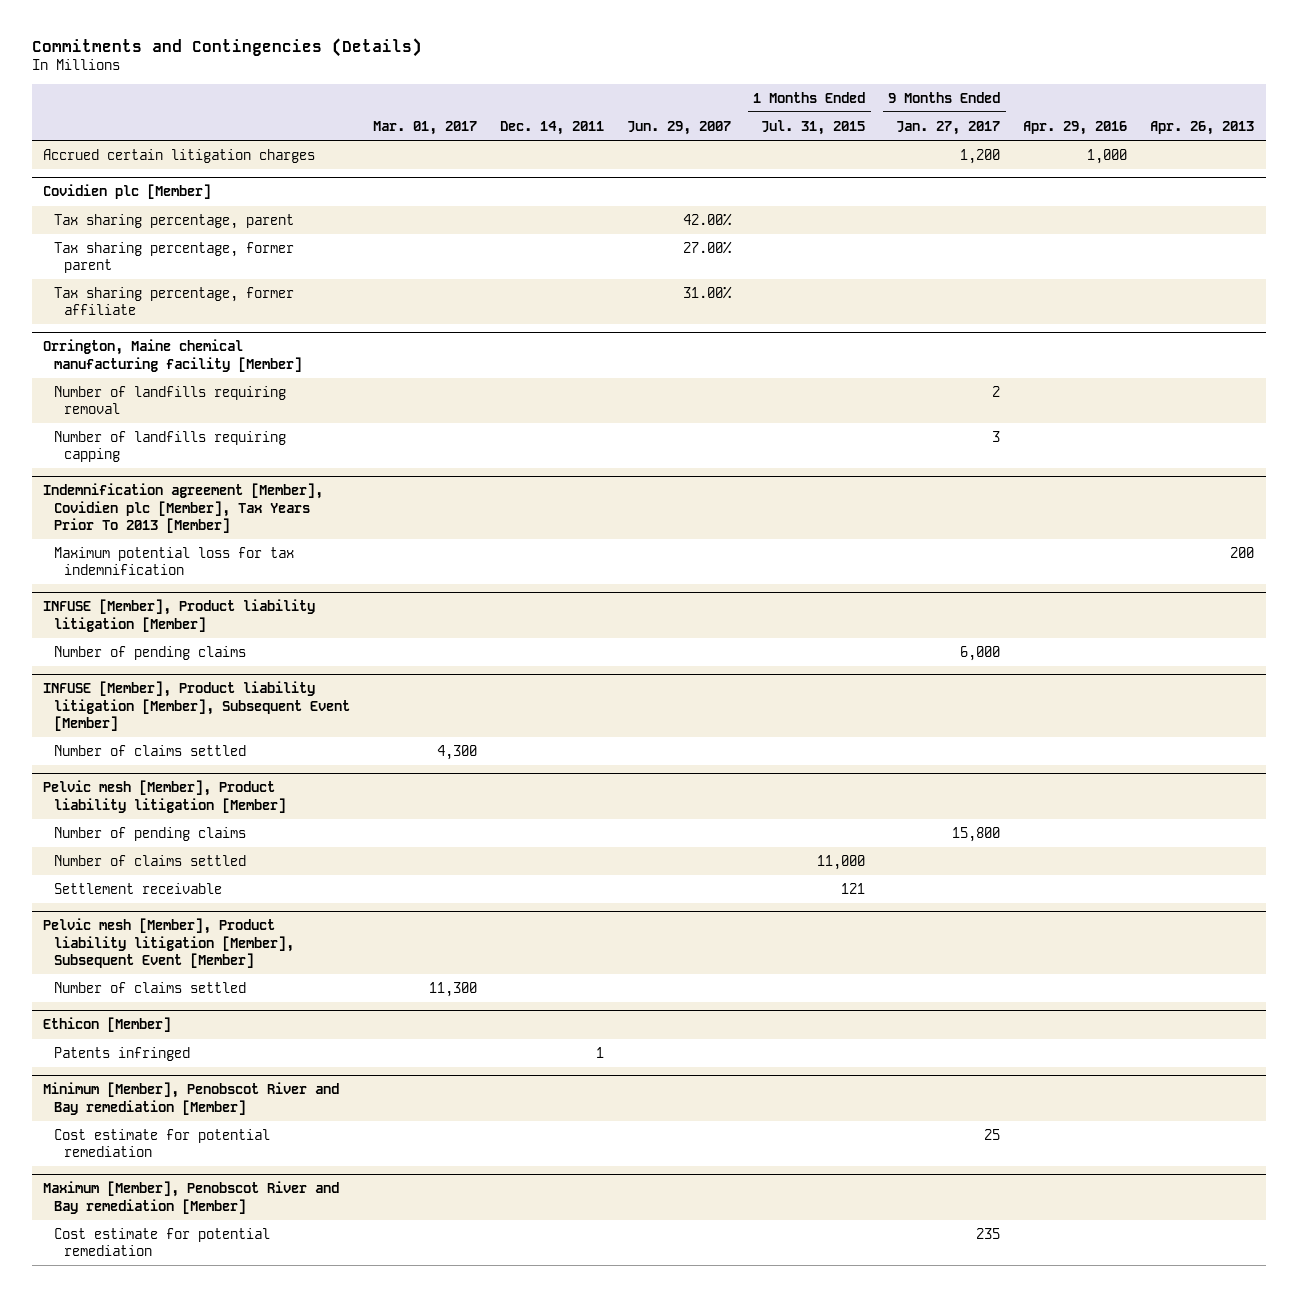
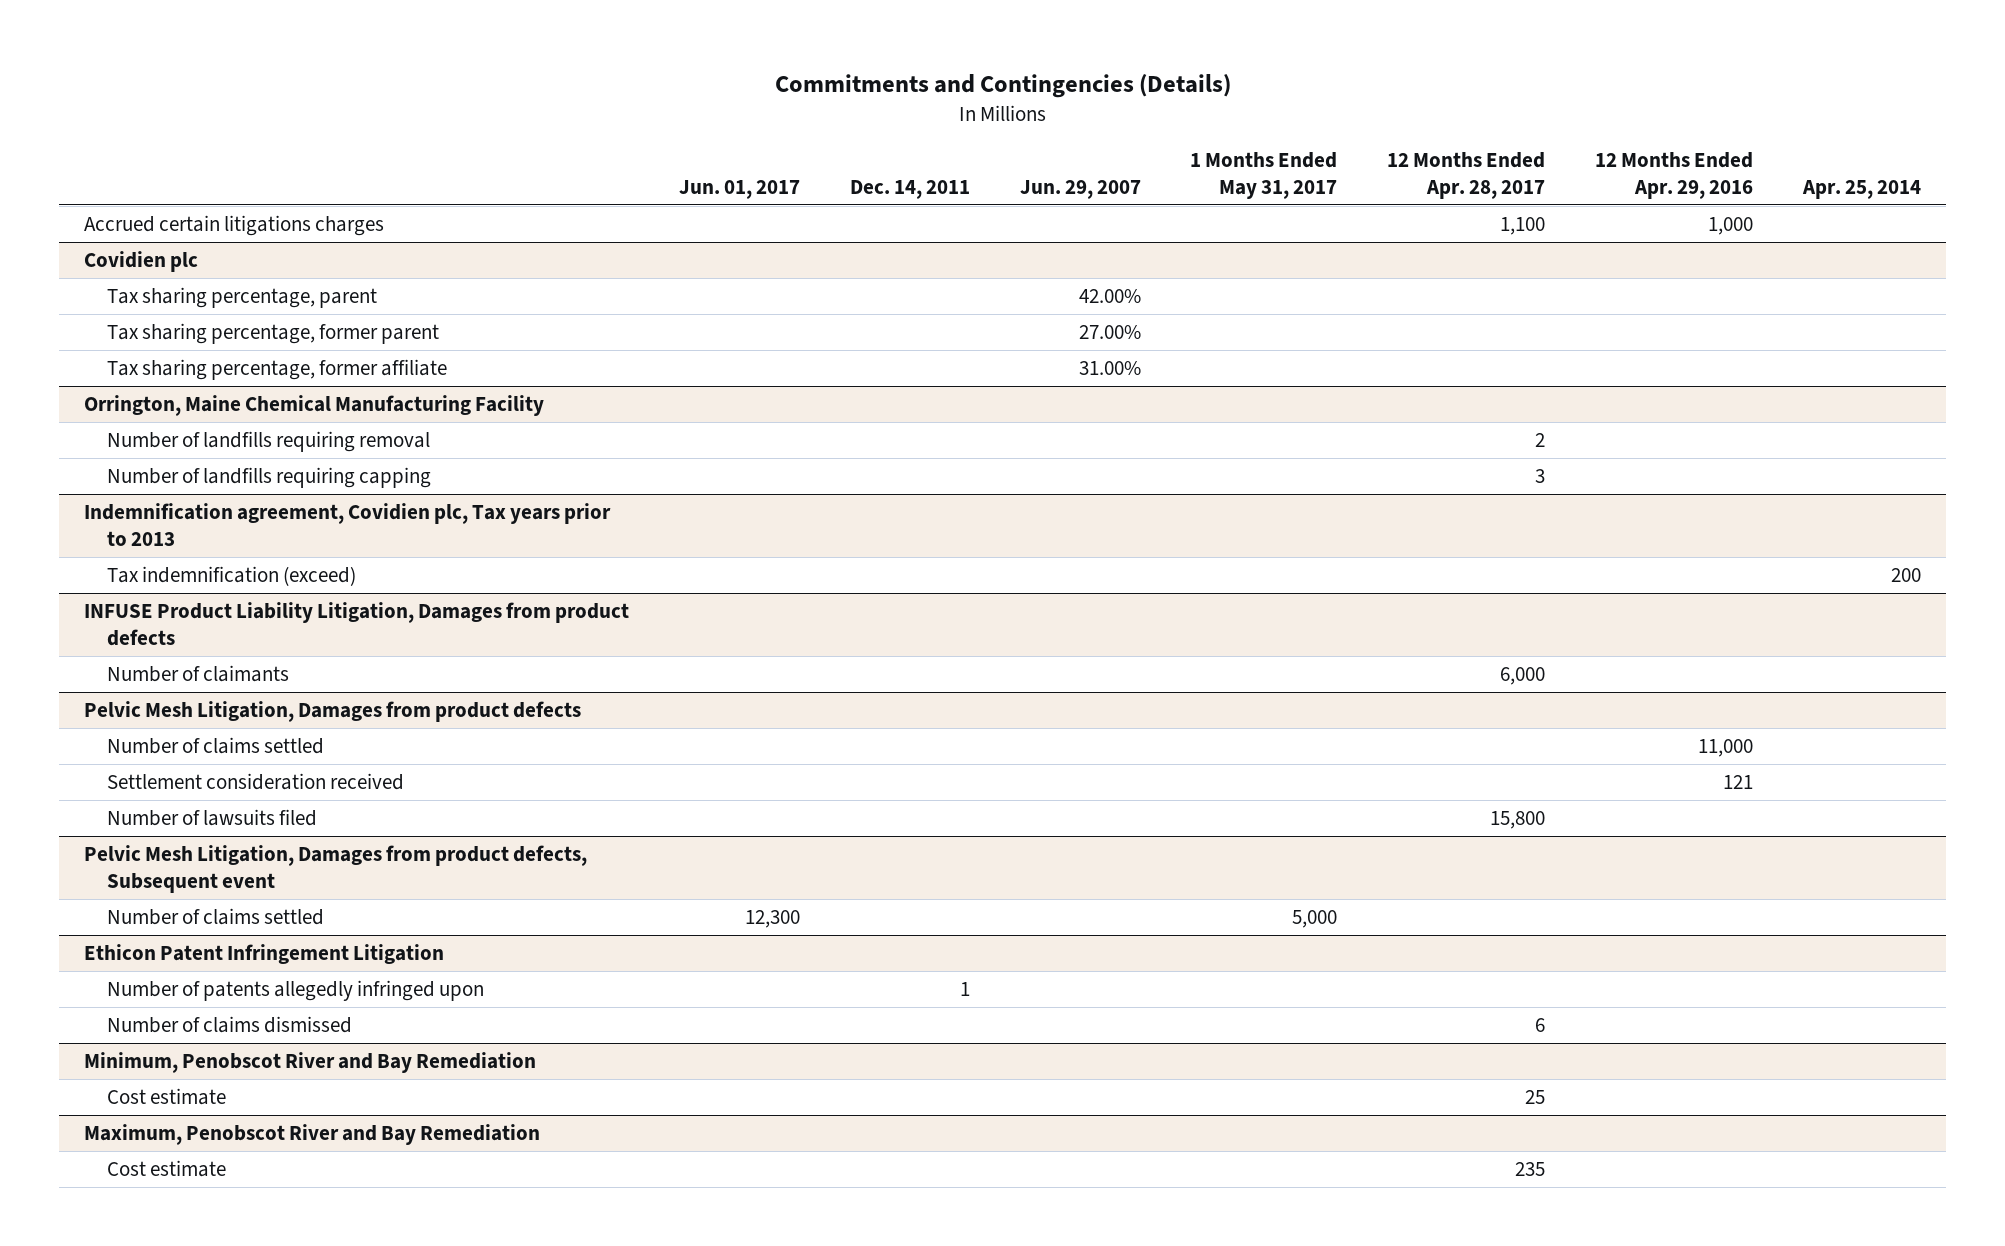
- | Mar. 01, 2017 | Dec. 14, 2011 | Jun. 29, 2007 | 1 Months Ended Jul. 31, 2015 | 9 Months Ended Jan. 27, 2017 | Apr. 29, 2016 | Apr. 26, 2013
+ | Jun. 01, 2017 | Dec. 14, 2011 | Jun. 29, 2007 | 1 Months Ended May 31, 2017 | 12 Months Ended Apr. 28, 2017 | 12 Months Ended Apr. 29, 2016 | Apr. 25, 2014
- Accrued certain litigation charges | | | | | 1,200 | 1,000 |
- Covidien plc [Member]
+ Accrued certain litigations charges | | | | | 1,100 | 1,000 |
+ Covidien plc
- Orrington, Maine chemical manufacturing facility [Member]
+ Orrington, Maine Chemical Manufacturing Facility
- Indemnification agreement [Member], Covidien plc [Member], Tax Years Prior To 2013 [Member]
- Maximum potential loss for tax indemnification | | | | | | | 200
- INFUSE [Member], Product liability litigation [Member]
- Number of pending claims | | | | | 6,000 | |
- INFUSE [Member], Product liability litigation [Member], Subsequent Event [Member]
- Number of claims settled | 4,300 | | | | | |
- Pelvic mesh [Member], Product liability litigation [Member]
- Number of pending claims | | | | | 15,800 | |
+ Indemnification agreement, Covidien plc, Tax years prior to 2013
+ Tax indemnification (exceed) | | | | | | | 200
+ INFUSE Product Liability Litigation, Damages from product defects
+ Number of claimants | | | | | 6,000 | |
+ Pelvic Mesh Litigation, Damages from product defects
- Settlement receivable | | | | 121 | | |
- Pelvic mesh [Member], Product liability litigation [Member], Subsequent Event [Member]
+ Settlement consideration received | | | | | | 121 |
+ Number of lawsuits filed | | | | | 15,800 | |
+ Pelvic Mesh Litigation, Damages from product defects, Subsequent event
- Ethicon [Member]
- Patents infringed | | 1 | | | | |
- Minimum [Member], Penobscot River and Bay remediation [Member]
- Cost estimate for potential remediation | | | | | 25 | |
- Maximum [Member], Penobscot River and Bay remediation [Member]
- Cost estimate for potential remediation | | | | | 235 | |
+ Ethicon Patent Infringement Litigation
+ Number of patents allegedly infringed upon | | 1 | | | | |
+ Number of claims dismissed | | | | | 6 | |
+ Minimum, Penobscot River and Bay Remediation
+ Cost estimate | | | | | 25 | |
+ Maximum, Penobscot River and Bay Remediation
+ Cost estimate | | | | | 235 | |

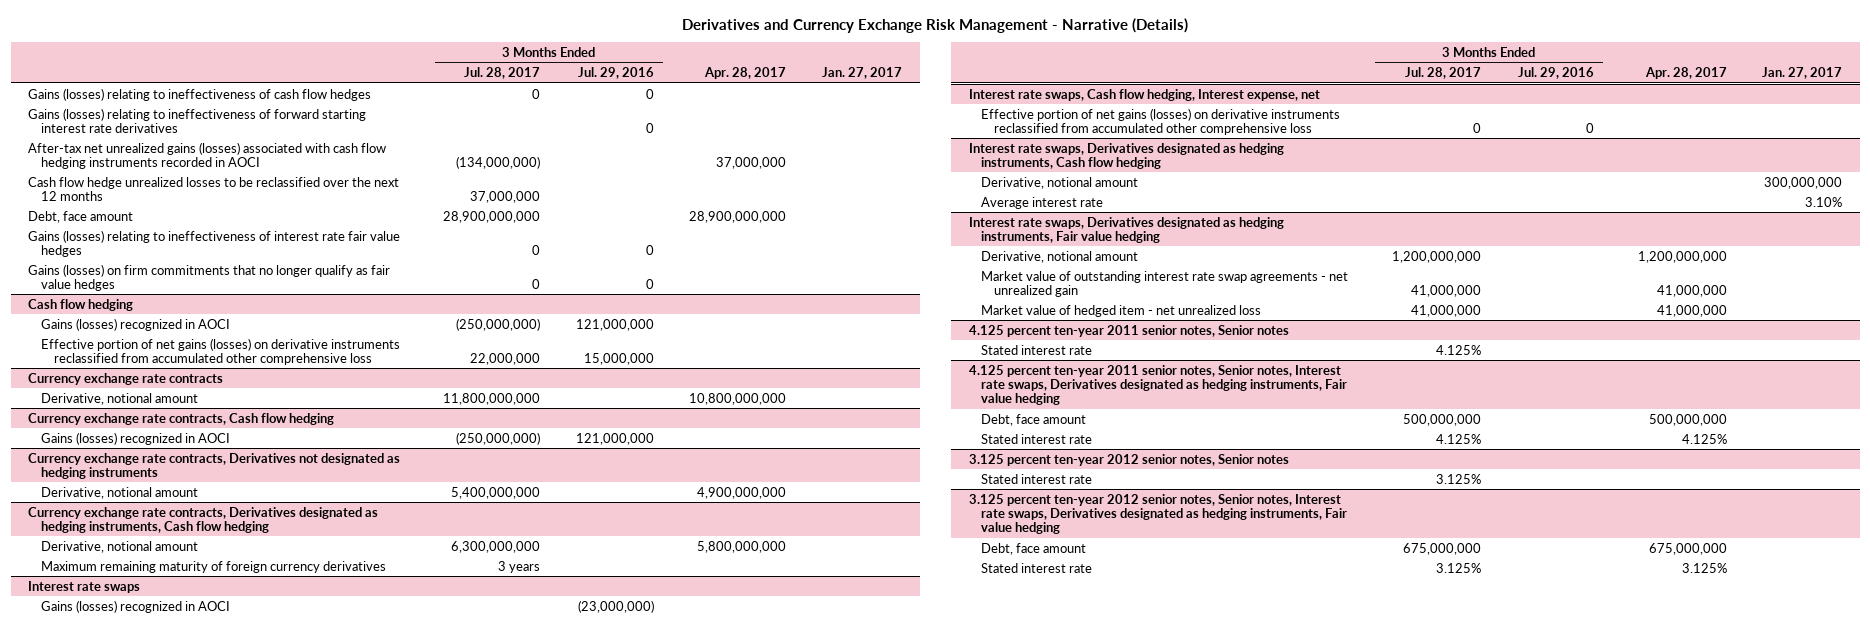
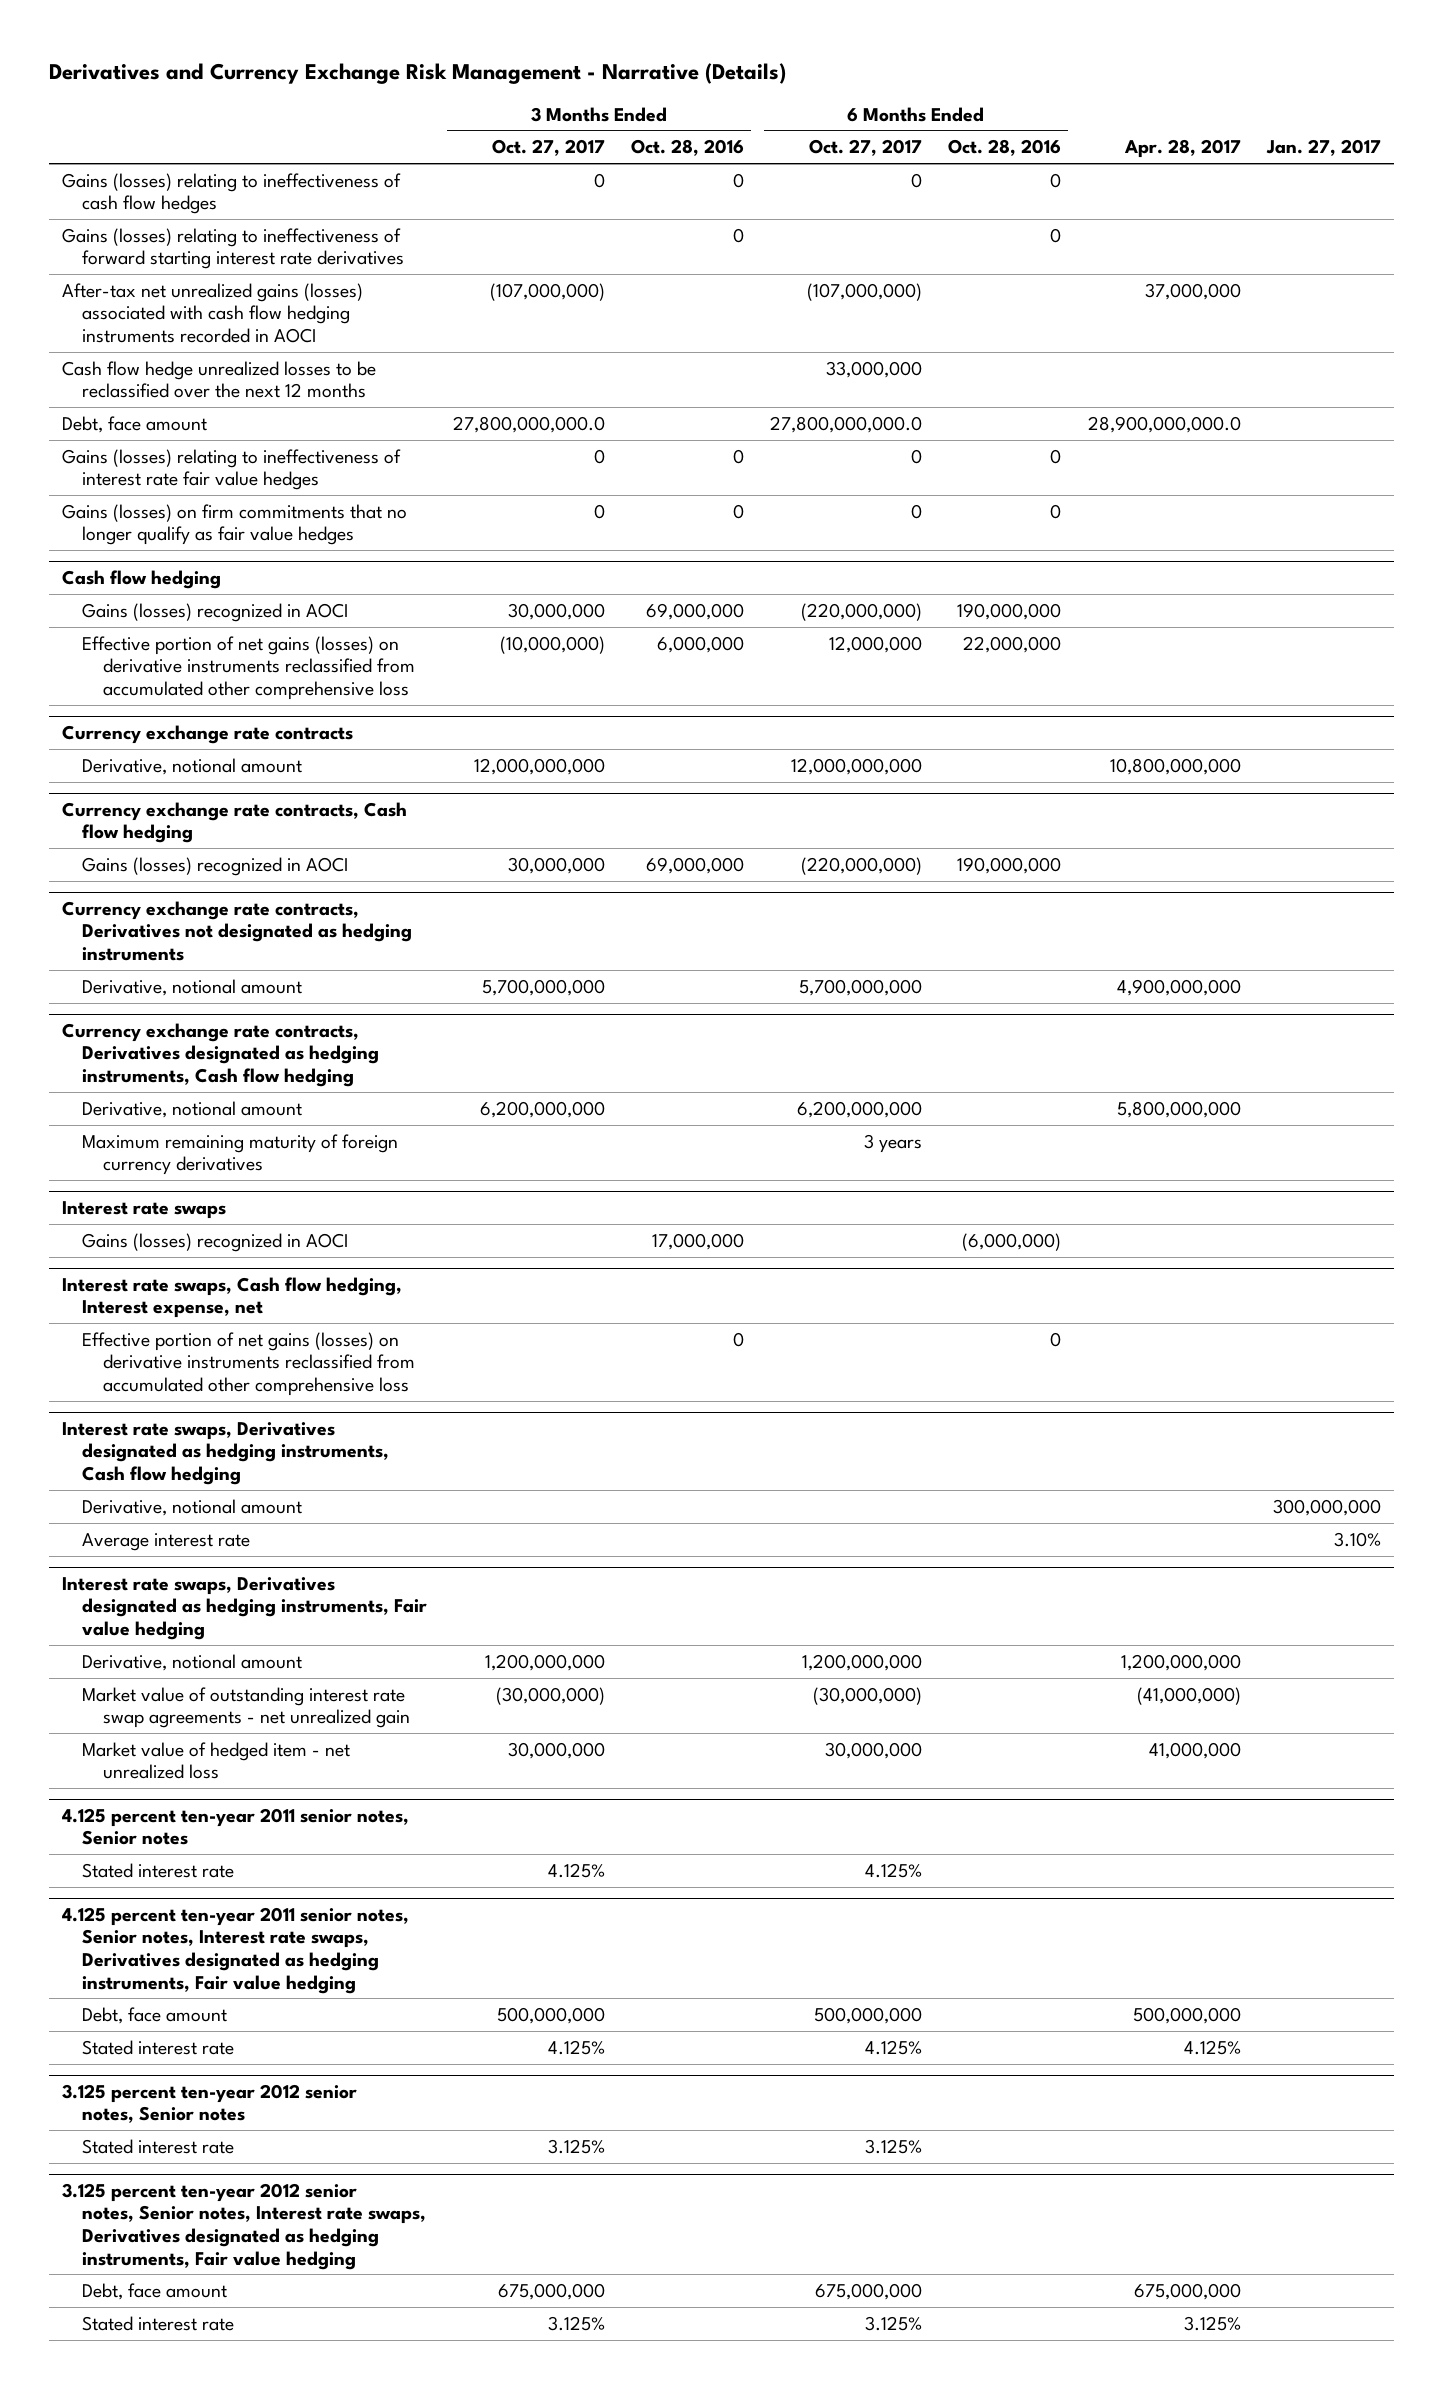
- | 3 Months Ended Jul. 28, 2017 | 3 Months Ended Jul. 29, 2016 | Apr. 28, 2017 | Jan. 27, 2017
+ | 3 Months Ended Oct. 27, 2017 | 3 Months Ended Oct. 28, 2016 | 6 Months Ended Oct. 27, 2017 | 6 Months Ended Oct. 28, 2016 | Apr. 28, 2017 | Jan. 27, 2017
- Debt, face amount | 28,900,000,000 | | 28,900,000,000 |
+ Debt, face amount | 27,800,000,000.0 | | 27,800,000,000.0 | | 28,900,000,000.0 |
@ Interest rate swaps, Derivatives designated as hedging instruments, Fair value hedging
- Market value of outstanding interest rate swap agreements - net unrealized gain | 41,000,000 | | 41,000,000 |
+ Market value of outstanding interest rate swap agreements - net unrealized gain | (30,000,000) | | (30,000,000) | | (41,000,000) |

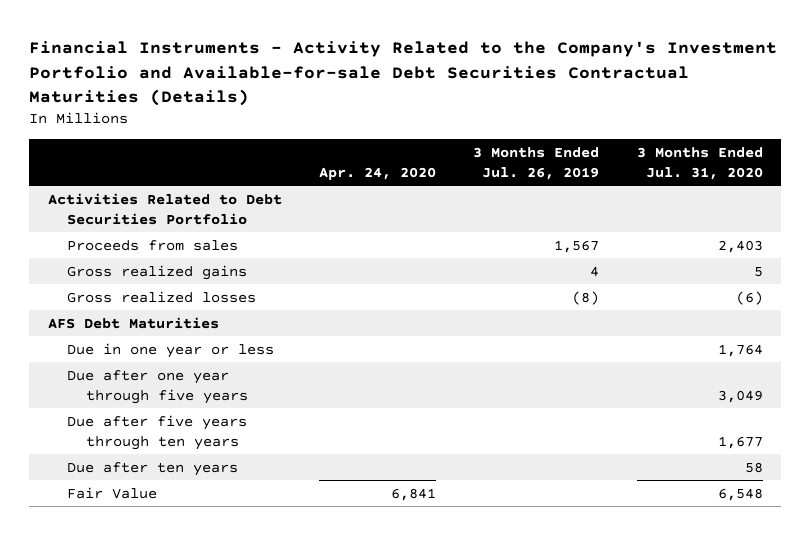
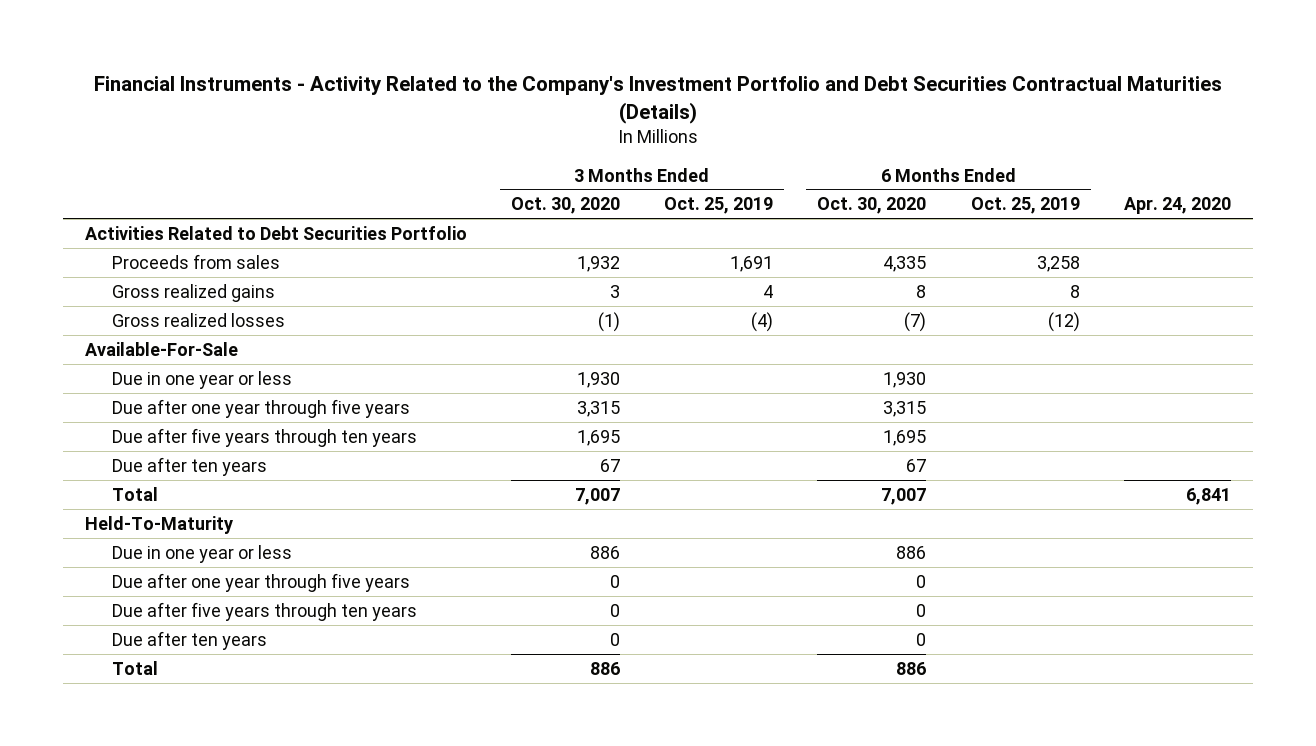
- Financial Instruments - Activity Related to the Company's Investment Portfolio and Available-for-sale Debt Securities Contractual Maturities (Details)
+ Financial Instruments - Activity Related to the Company's Investment Portfolio and Debt Securities Contractual Maturities (Details)
- | Apr. 24, 2020 | 3 Months Ended Jul. 26, 2019 | 3 Months Ended Jul. 31, 2020
+ | 3 Months Ended Oct. 30, 2020 | 3 Months Ended Oct. 25, 2019 | 6 Months Ended Oct. 30, 2020 | 6 Months Ended Oct. 25, 2019 | Apr. 24, 2020
- AFS Debt Maturities
+ Available-For-Sale
- Fair Value | 6,841 | | 6,548
+ Total | 7,007 | | 7,007 | | 6,841
+ Held-To-Maturity
+ Due in one year or less | 886 | | 886 | |
+ Due after one year through five years | 0 | | 0 | |
+ Due after five years through ten years | 0 | | 0 | |
+ Due after ten years | 0 | | 0 | |
+ Total | 886 | | 886 | |

